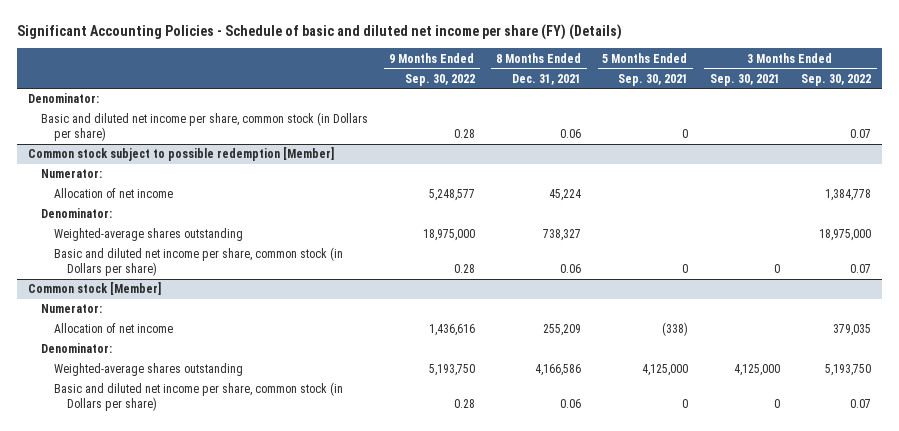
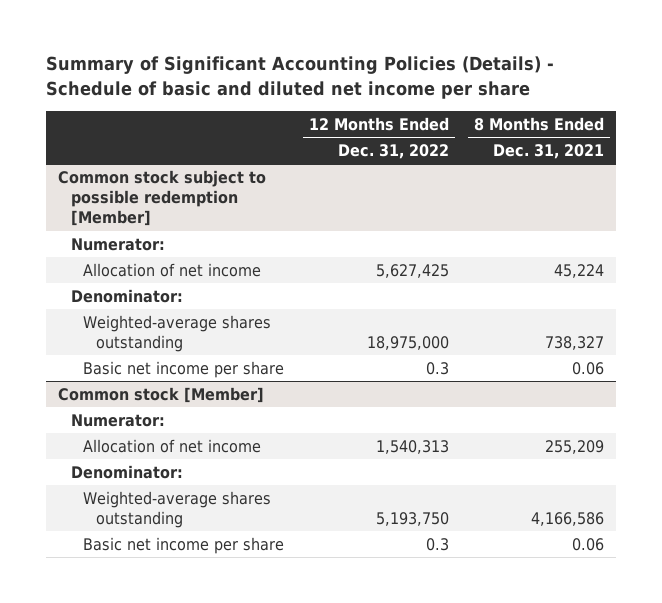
- Significant Accounting Policies - Schedule of basic and diluted net income per share (FY) (Details)
+ Summary of Significant Accounting Policies (Details) - Schedule of basic and diluted net income per share
- | 9 Months Ended Sep. 30, 2022 | 8 Months Ended Dec. 31, 2021 | 5 Months Ended Sep. 30, 2021 | 3 Months Ended Sep. 30, 2021 | 3 Months Ended Sep. 30, 2022
+ | 12 Months Ended Dec. 31, 2022 | 8 Months Ended Dec. 31, 2021
- Denominator:
- Basic and diluted net income per share, common stock (in Dollars per share) | 0.28 | 0.06 | 0 | | 0.07
@ Common stock subject to possible redemption [Member]
- Basic and diluted net income per share, common stock (in Dollars per share) | 0.28 | 0.06 | 0 | 0 | 0.07
+ Basic net income per share | 0.3 | 0.06
@ Common stock [Member]
- Basic and diluted net income per share, common stock (in Dollars per share) | 0.28 | 0.06 | 0 | 0 | 0.07
+ Basic net income per share | 0.3 | 0.06

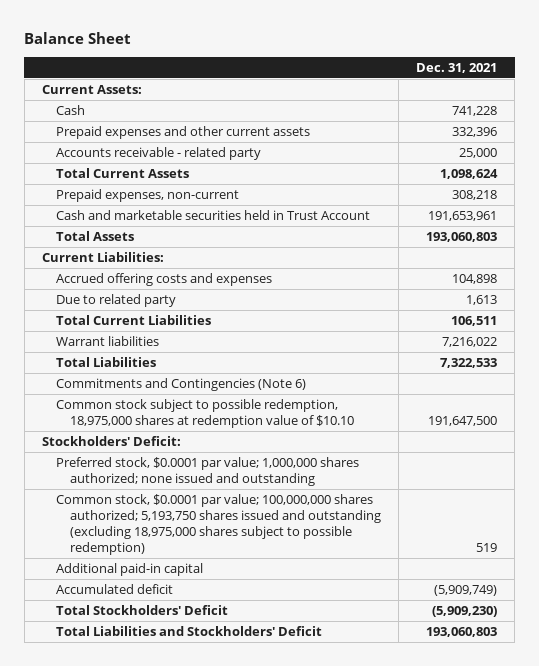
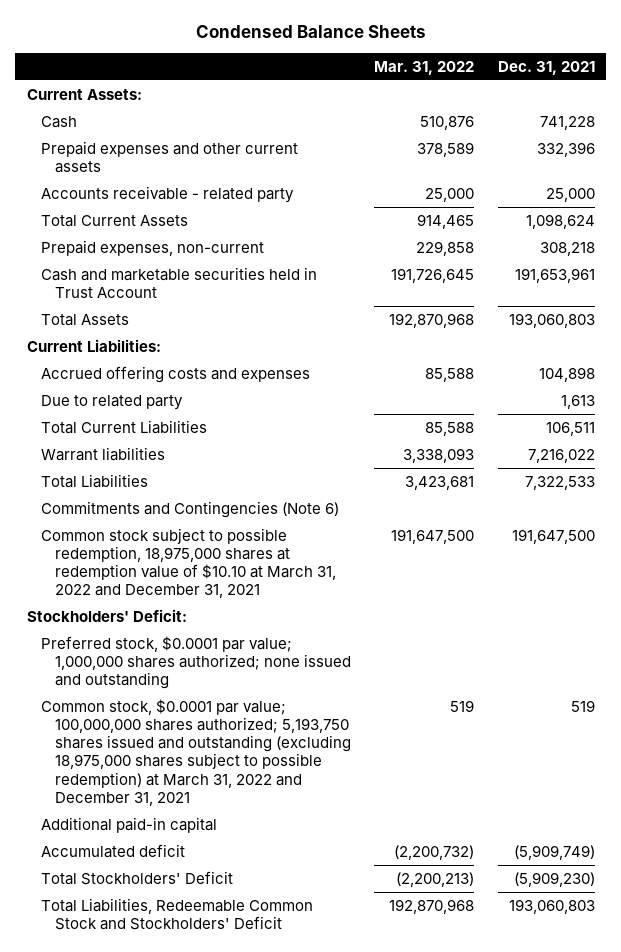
- Balance Sheet
+ Condensed Balance Sheets
- | Dec. 31, 2021
+ | Mar. 31, 2022 | Dec. 31, 2021
- Common stock subject to possible redemption, 18,975,000 shares at redemption value of $10.10 | 191,647,500
+ Common stock subject to possible redemption, 18,975,000 shares at redemption value of $10.10 at March 31, 2022 and December 31, 2021 | 191,647,500 | 191,647,500
- Common stock, $0.0001 par value; 100,000,000 shares authorized; 5,193,750 shares issued and outstanding (excluding 18,975,000 shares subject to possible redemption) | 519
+ Common stock, $0.0001 par value; 100,000,000 shares authorized; 5,193,750 shares issued and outstanding (excluding 18,975,000 shares subject to possible redemption) at March 31, 2022 and December 31, 2021 | 519 | 519
- Total Liabilities and Stockholders' Deficit | 193,060,803
+ Total Liabilities, Redeemable Common Stock and Stockholders' Deficit | 192,870,968 | 193,060,803

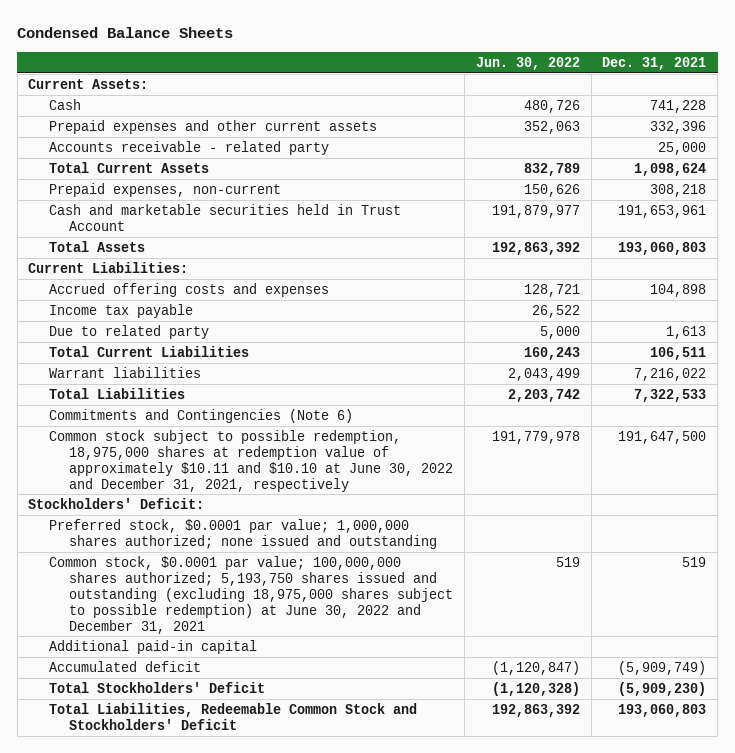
- | Mar. 31, 2022 | Dec. 31, 2021
+ | Jun. 30, 2022 | Dec. 31, 2021
+ Income tax payable | 26,522 |
- Common stock subject to possible redemption, 18,975,000 shares at redemption value of $10.10 at March 31, 2022 and December 31, 2021 | 191,647,500 | 191,647,500
+ Common stock subject to possible redemption, 18,975,000 shares at redemption value of approximately $10.11 and $10.10 at June 30, 2022 and December 31, 2021, respectively | 191,779,978 | 191,647,500
- Common stock, $0.0001 par value; 100,000,000 shares authorized; 5,193,750 shares issued and outstanding (excluding 18,975,000 shares subject to possible redemption) at March 31, 2022 and December 31, 2021 | 519 | 519
+ Common stock, $0.0001 par value; 100,000,000 shares authorized; 5,193,750 shares issued and outstanding (excluding 18,975,000 shares subject to possible redemption) at June 30, 2022 and December 31, 2021 | 519 | 519

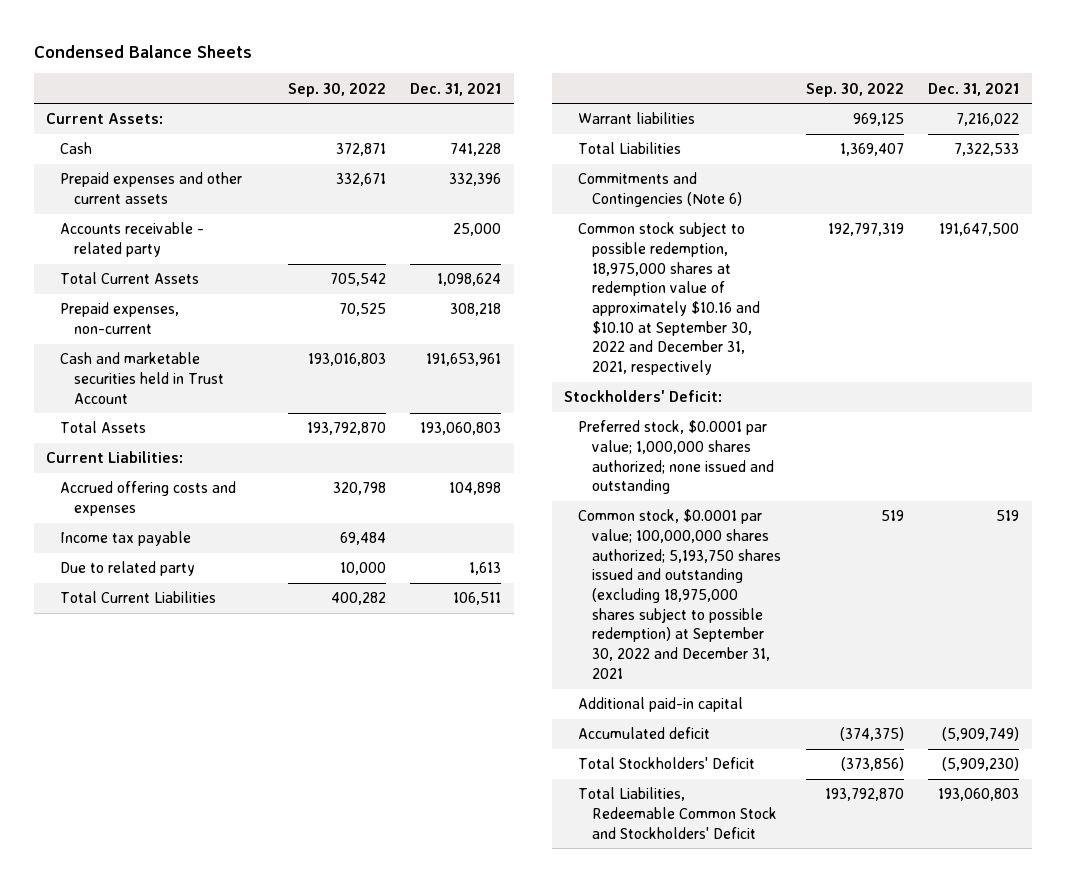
- | Jun. 30, 2022 | Dec. 31, 2021
+ | Sep. 30, 2022 | Dec. 31, 2021
- Common stock subject to possible redemption, 18,975,000 shares at redemption value of approximately $10.11 and $10.10 at June 30, 2022 and December 31, 2021, respectively | 191,779,978 | 191,647,500
+ Common stock subject to possible redemption, 18,975,000 shares at redemption value of approximately $10.16 and $10.10 at September 30, 2022 and December 31, 2021, respectively | 192,797,319 | 191,647,500
- Common stock, $0.0001 par value; 100,000,000 shares authorized; 5,193,750 shares issued and outstanding (excluding 18,975,000 shares subject to possible redemption) at June 30, 2022 and December 31, 2021 | 519 | 519
+ Common stock, $0.0001 par value; 100,000,000 shares authorized; 5,193,750 shares issued and outstanding (excluding 18,975,000 shares subject to possible redemption) at September 30, 2022 and December 31, 2021 | 519 | 519

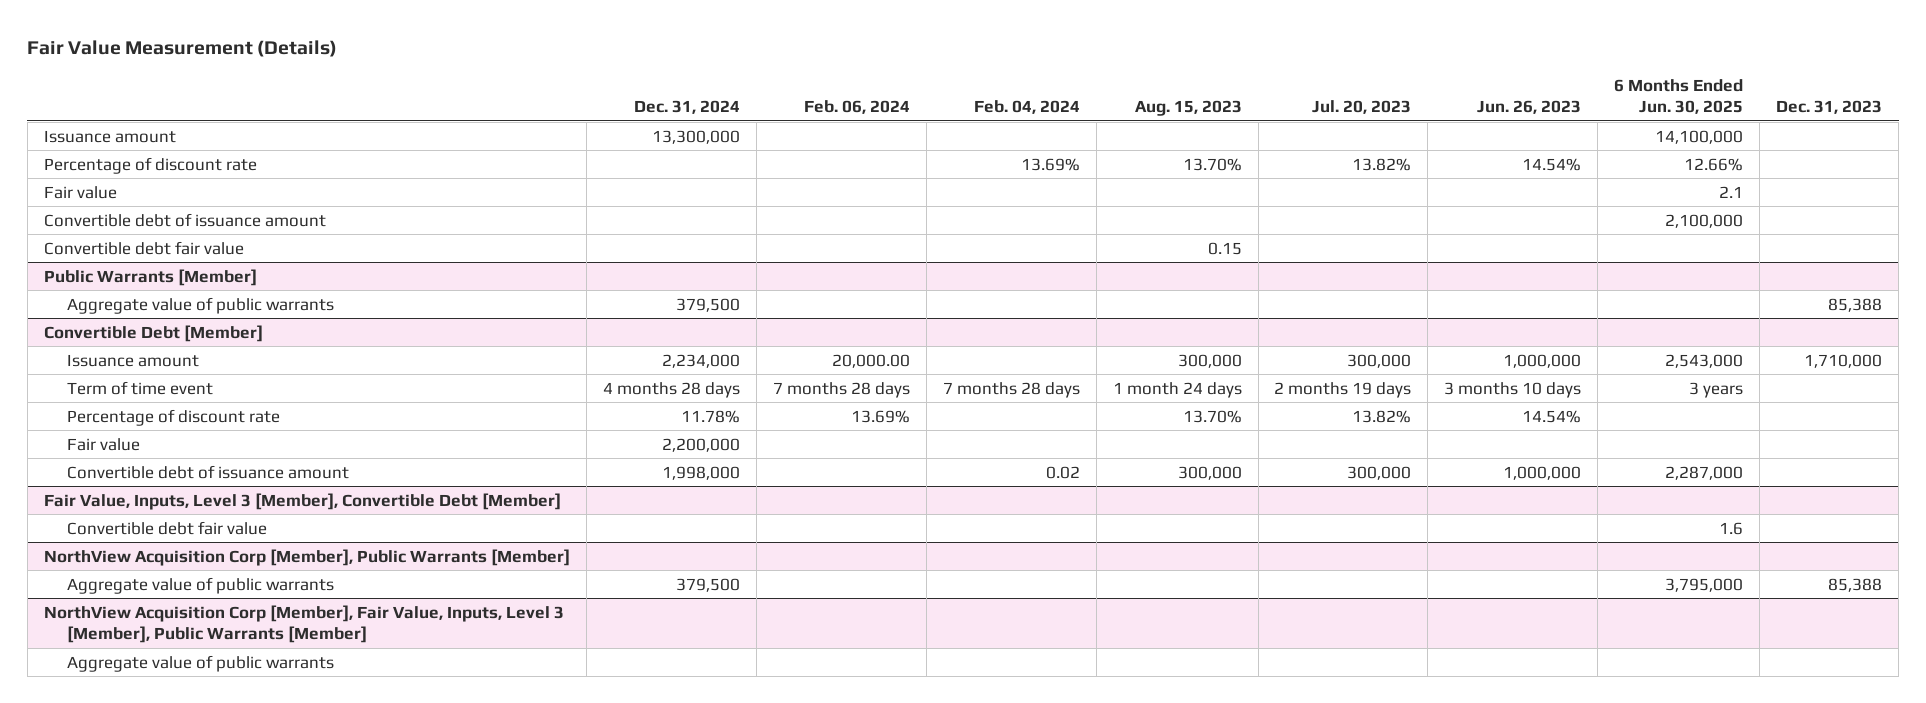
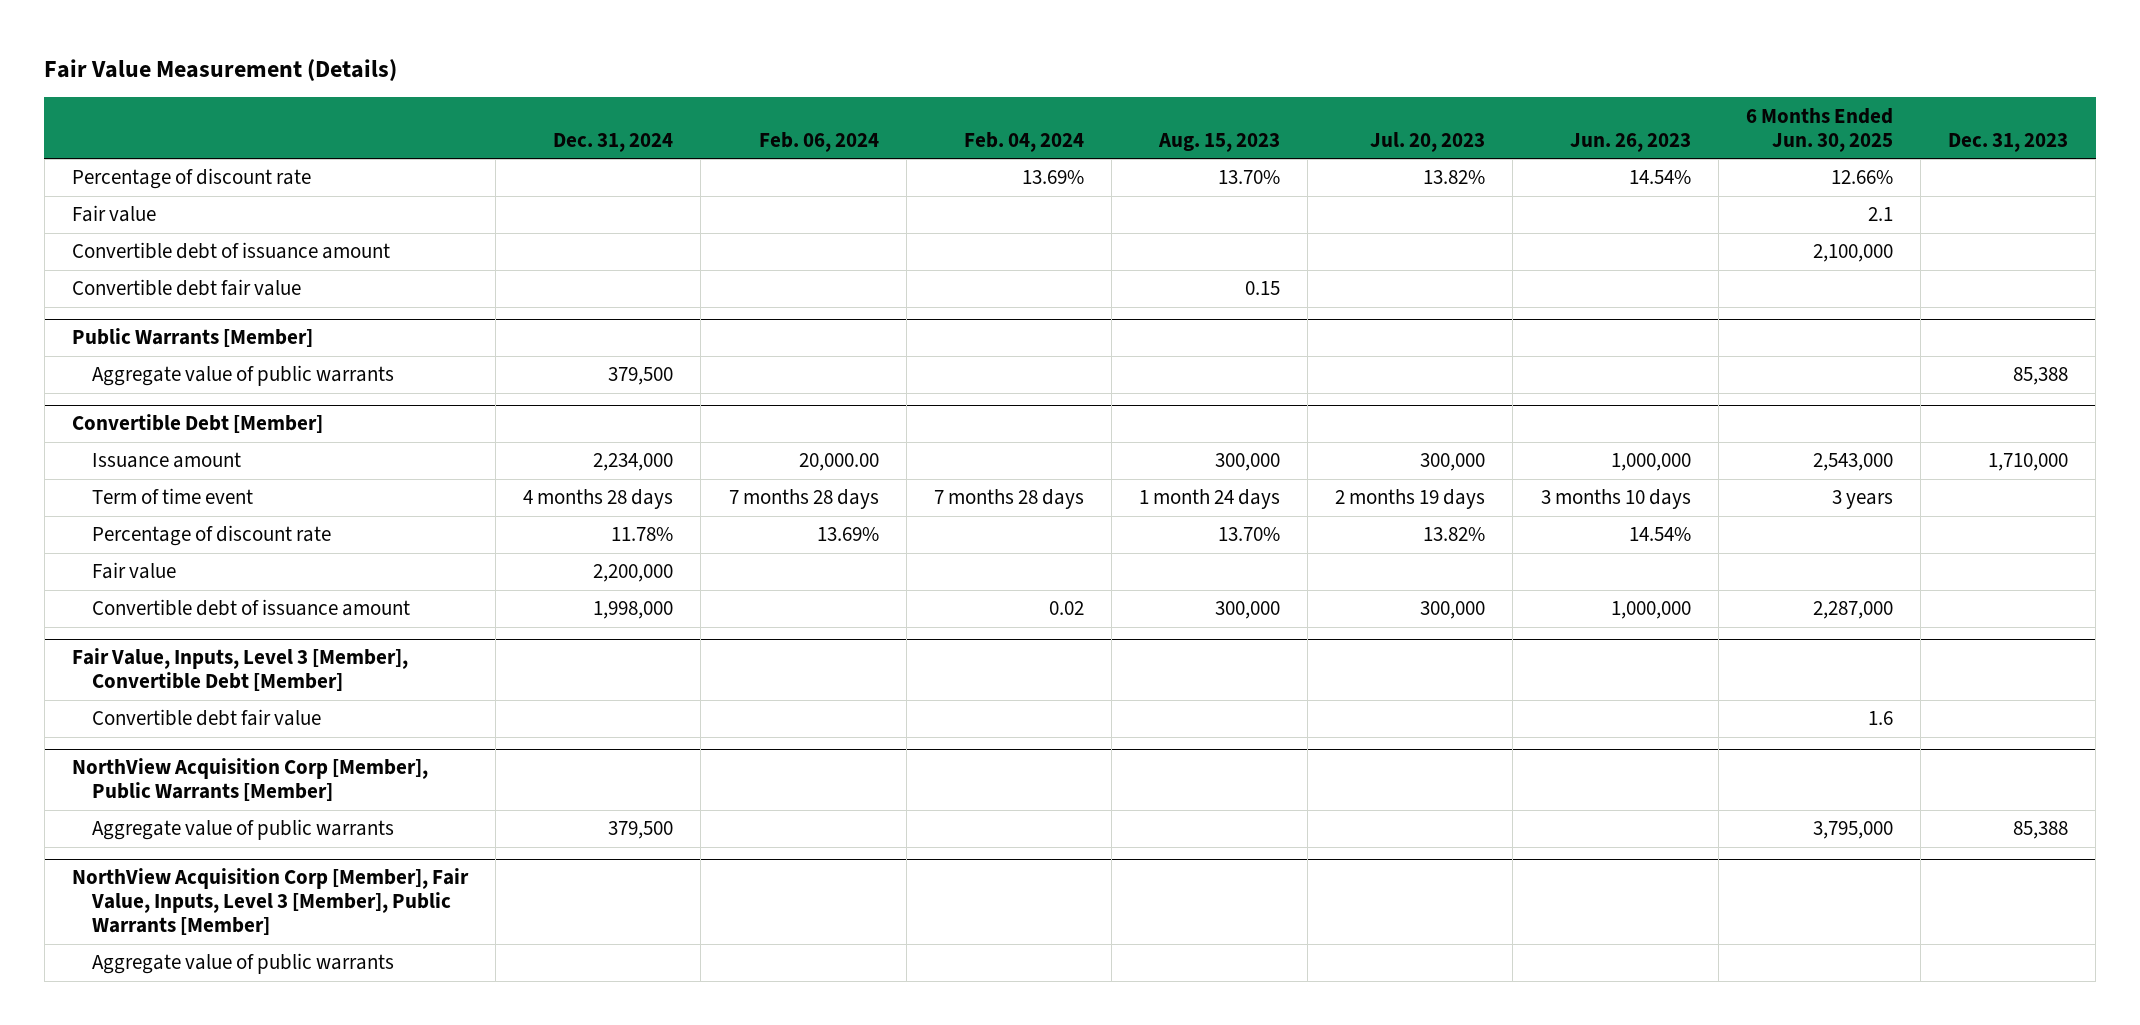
- Issuance amount | 13,300,000 | | | | | | 14,100,000 |

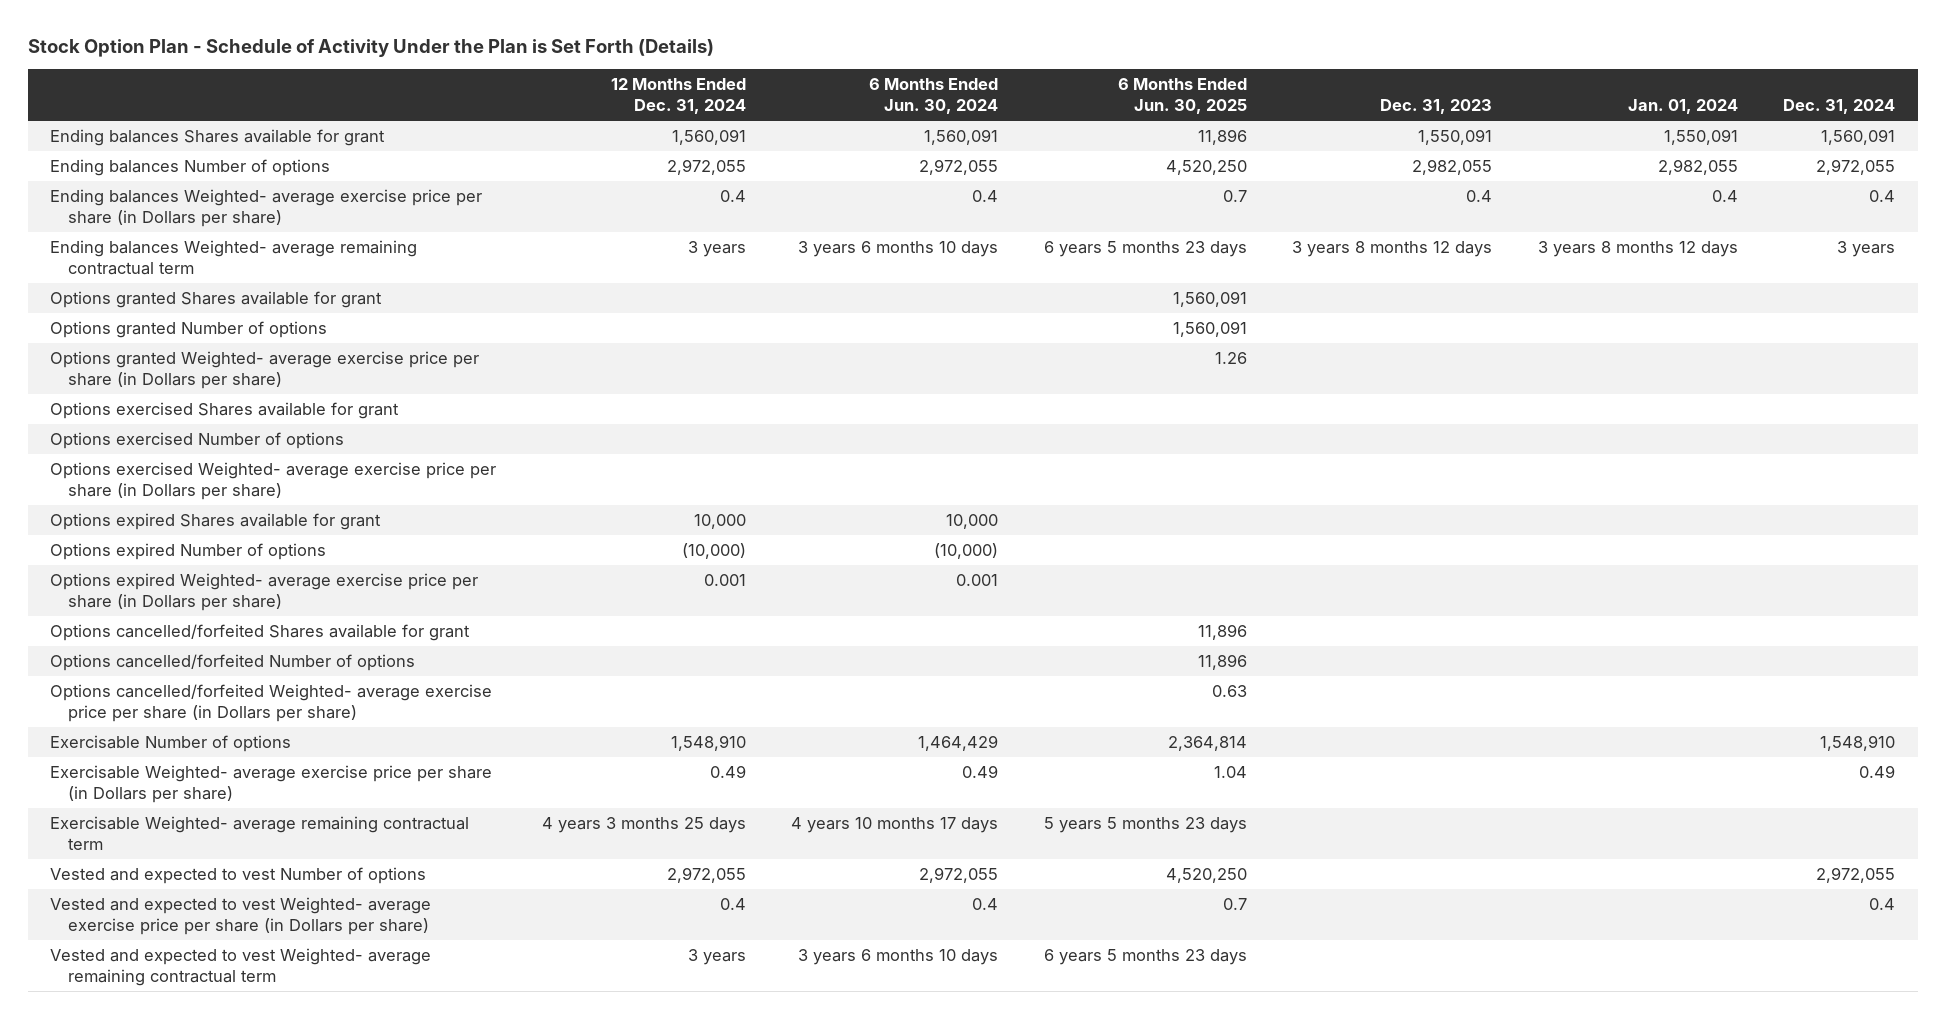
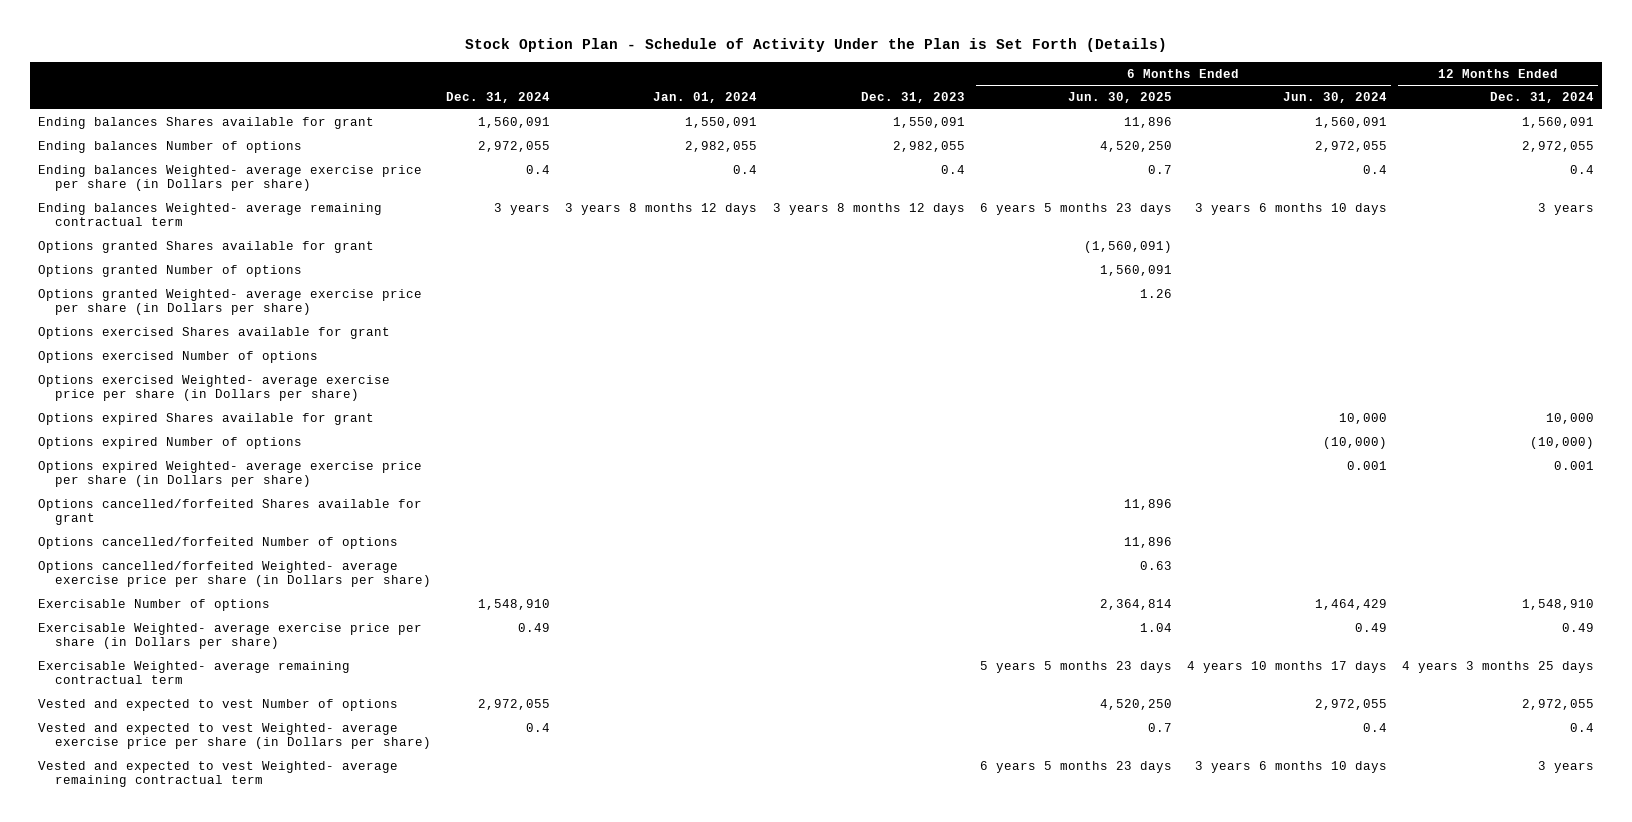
- | 12 Months Ended Dec. 31, 2024 | 6 Months Ended Jun. 30, 2024 | 6 Months Ended Jun. 30, 2025 | Dec. 31, 2023 | Jan. 01, 2024 | Dec. 31, 2024
+ | Dec. 31, 2024 | Jan. 01, 2024 | Dec. 31, 2023 | 6 Months Ended Jun. 30, 2025 | 6 Months Ended Jun. 30, 2024 | 12 Months Ended Dec. 31, 2024
- Options granted Shares available for grant | | | 1,560,091 | | |
+ Options granted Shares available for grant | | | | (1,560,091) | |

